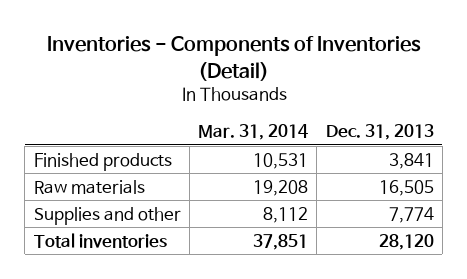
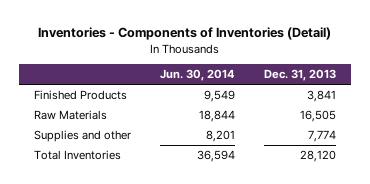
- | Mar. 31, 2014 | Dec. 31, 2013
+ | Jun. 30, 2014 | Dec. 31, 2013
- Finished products | 10,531 | 3,841
- Raw materials | 19,208 | 16,505
+ Finished Products | 9,549 | 3,841
+ Raw Materials | 18,844 | 16,505
- Total inventories | 37,851 | 28,120
+ Total Inventories | 36,594 | 28,120

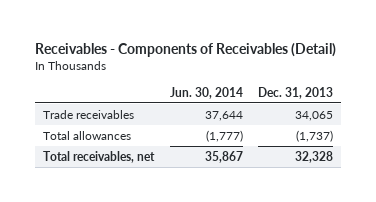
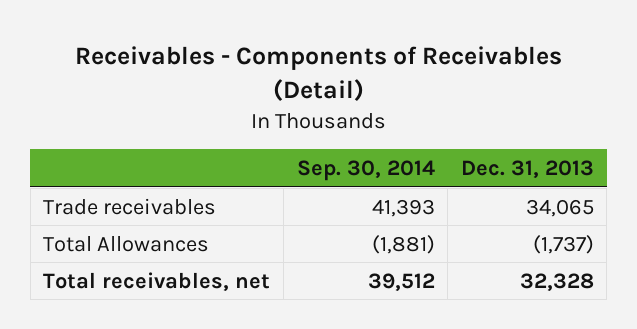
- | Jun. 30, 2014 | Dec. 31, 2013
+ | Sep. 30, 2014 | Dec. 31, 2013
- Total allowances | (1,777) | (1,737)
+ Total Allowances | (1,881) | (1,737)

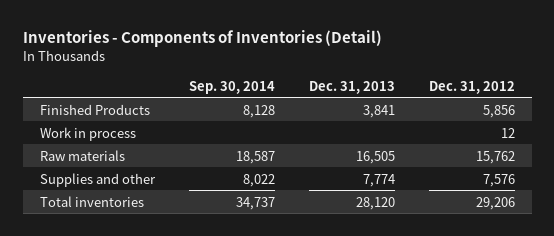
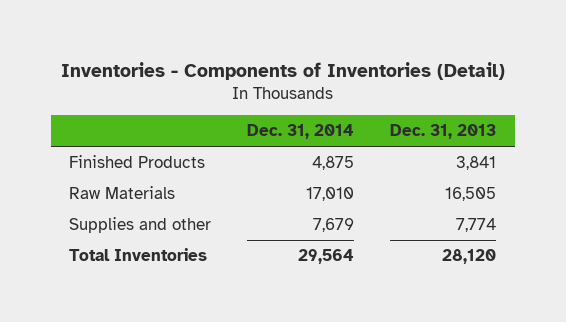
- | Sep. 30, 2014 | Dec. 31, 2013 | Dec. 31, 2012
+ | Dec. 31, 2014 | Dec. 31, 2013
- Work in process | | | 12
- Raw materials | 18,587 | 16,505 | 15,762
+ Raw Materials | 17,010 | 16,505
- Total inventories | 34,737 | 28,120 | 29,206
+ Total Inventories | 29,564 | 28,120

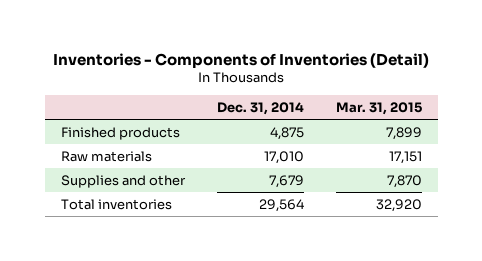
- | Dec. 31, 2014 | Dec. 31, 2013
+ | Dec. 31, 2014 | Mar. 31, 2015
- Finished Products | 4,875 | 3,841
- Raw Materials | 17,010 | 16,505
+ Finished products | 4,875 | 7,899
+ Raw materials | 17,010 | 17,151
- Total Inventories | 29,564 | 28,120
+ Total inventories | 29,564 | 32,920

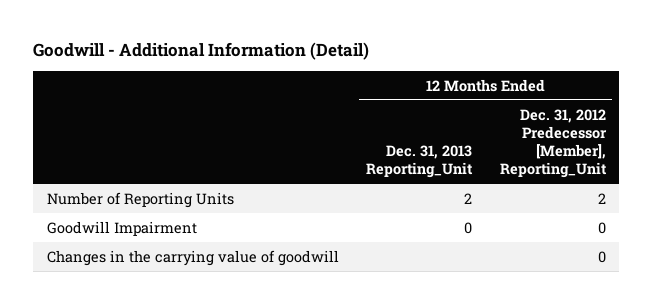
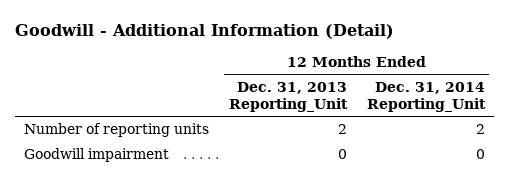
- | 12 Months Ended Dec. 31, 2013 Reporting_Unit | 12 Months Ended Dec. 31, 2012 Predecessor [Member], Reporting_Unit
+ | 12 Months Ended Dec. 31, 2013 Reporting_Unit | 12 Months Ended Dec. 31, 2014 Reporting_Unit
- Number of Reporting Units | 2 | 2
- Goodwill Impairment | 0 | 0
- Changes in the carrying value of goodwill | | 0
+ Number of reporting units | 2 | 2
+ Goodwill impairment | 0 | 0

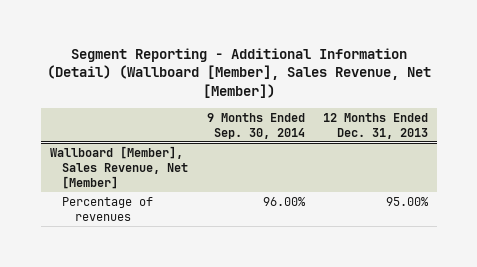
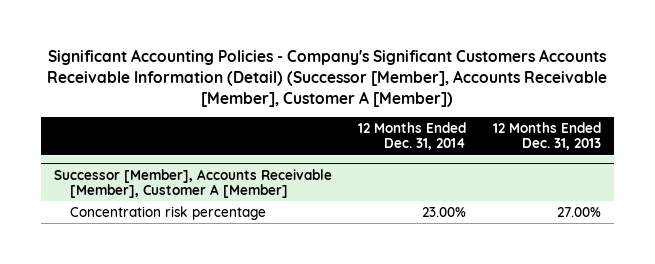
- Segment Reporting - Additional Information (Detail) (Wallboard [Member], Sales Revenue, Net [Member])
+ Significant Accounting Policies - Company's Significant Customers Accounts Receivable Information (Detail) (Successor [Member], Accounts Receivable [Member], Customer A [Member])
- | 9 Months Ended Sep. 30, 2014 | 12 Months Ended Dec. 31, 2013
+ | 12 Months Ended Dec. 31, 2014 | 12 Months Ended Dec. 31, 2013
- Wallboard [Member], Sales Revenue, Net [Member]
- Percentage of revenues | 96.00% | 95.00%
+ Successor [Member], Accounts Receivable [Member], Customer A [Member]
+ Concentration risk percentage | 23.00% | 27.00%

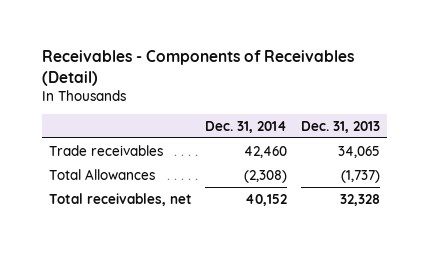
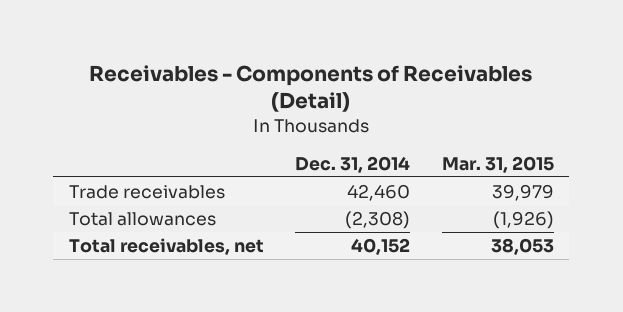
- | Dec. 31, 2014 | Dec. 31, 2013
+ | Dec. 31, 2014 | Mar. 31, 2015
- Total Allowances | (2,308) | (1,737)
+ Total allowances | (2,308) | (1,926)

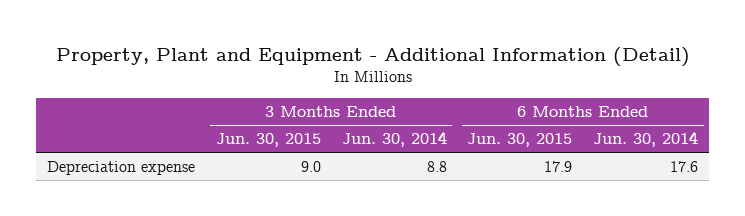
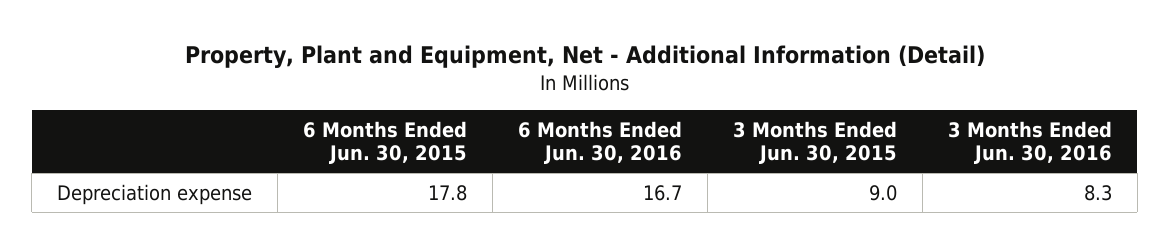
- Property, Plant and Equipment - Additional Information (Detail)
+ Property, Plant and Equipment, Net - Additional Information (Detail)
- | 3 Months Ended Jun. 30, 2015 | 3 Months Ended Jun. 30, 2014 | 6 Months Ended Jun. 30, 2015 | 6 Months Ended Jun. 30, 2014
+ | 6 Months Ended Jun. 30, 2015 | 6 Months Ended Jun. 30, 2016 | 3 Months Ended Jun. 30, 2015 | 3 Months Ended Jun. 30, 2016
- Depreciation expense | 9.0 | 8.8 | 17.9 | 17.6
+ Depreciation expense | 17.8 | 16.7 | 9.0 | 8.3

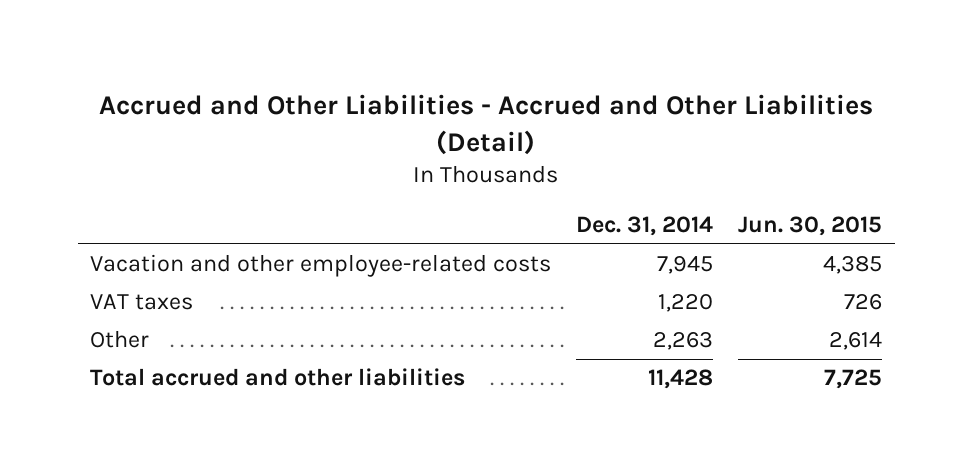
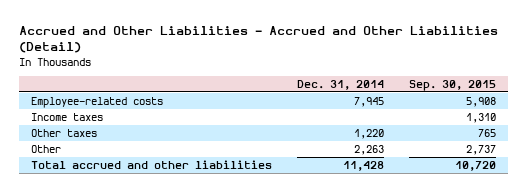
- | Dec. 31, 2014 | Jun. 30, 2015
+ | Dec. 31, 2014 | Sep. 30, 2015
- Vacation and other employee-related costs | 7,945 | 4,385
- VAT taxes | 1,220 | 726
+ Employee-related costs | 7,945 | 5,908
+ Income taxes | | 1,310
+ Other taxes | 1,220 | 765

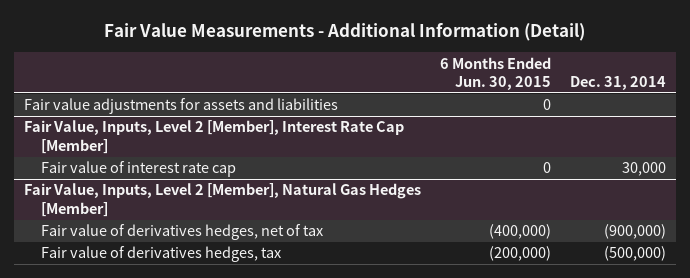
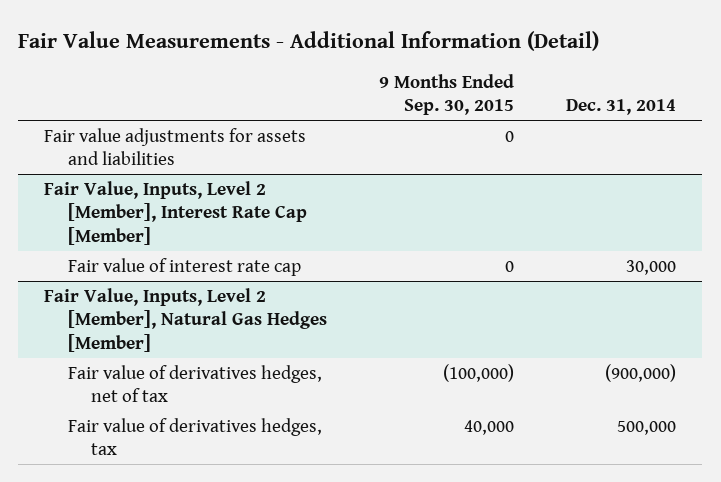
- | 6 Months Ended Jun. 30, 2015 | Dec. 31, 2014
+ | 9 Months Ended Sep. 30, 2015 | Dec. 31, 2014
@ Fair Value, Inputs, Level 2 [Member], Natural Gas Hedges [Member]
- Fair value of derivatives hedges, tax | (200,000) | (500,000)
+ Fair value of derivatives hedges, tax | 40,000 | 500,000

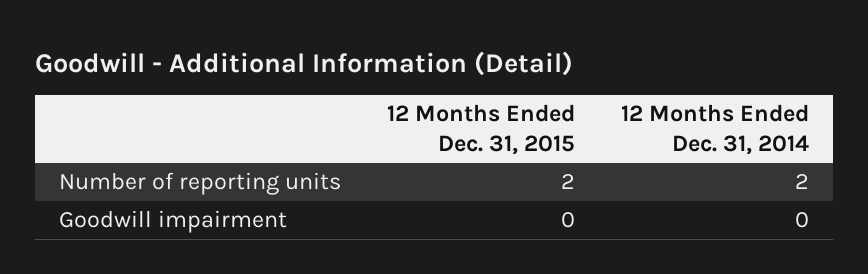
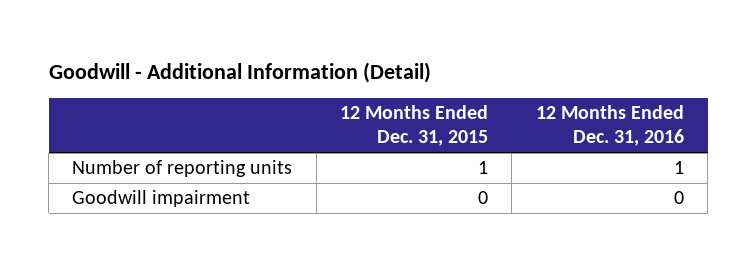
- | 12 Months Ended Dec. 31, 2015 | 12 Months Ended Dec. 31, 2014
+ | 12 Months Ended Dec. 31, 2015 | 12 Months Ended Dec. 31, 2016
- Number of reporting units | 2 | 2
+ Number of reporting units | 1 | 1

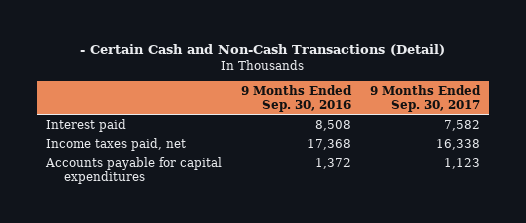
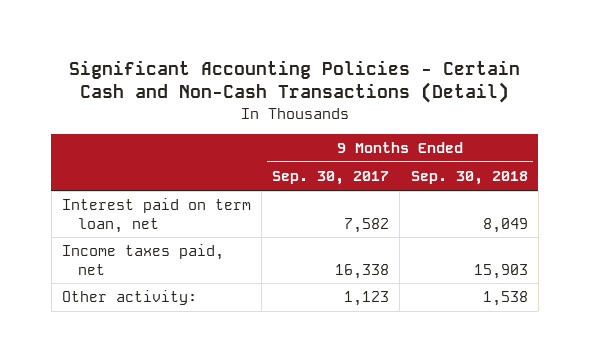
- - Certain Cash and Non-Cash Transactions (Detail)
+ Significant Accounting Policies - Certain Cash and Non-Cash Transactions (Detail)
- | 9 Months Ended Sep. 30, 2016 | 9 Months Ended Sep. 30, 2017
+ | 9 Months Ended Sep. 30, 2017 | 9 Months Ended Sep. 30, 2018
- Interest paid | 8,508 | 7,582
+ Interest paid on term loan, net | 7,582 | 8,049
- Accounts payable for capital expenditures | 1,372 | 1,123
+ Other activity: | 1,123 | 1,538

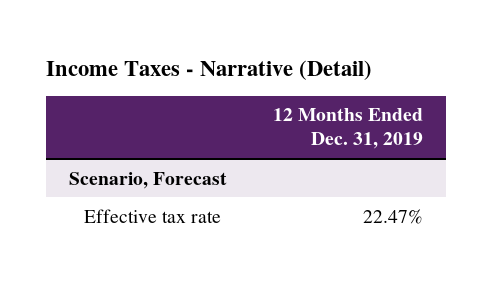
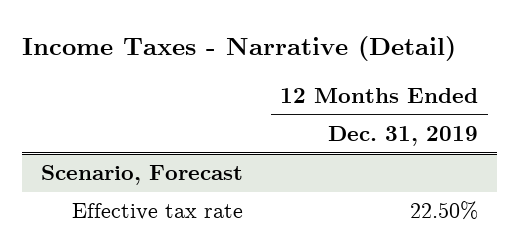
@ Scenario, Forecast
- Effective tax rate | 22.47%
+ Effective tax rate | 22.50%

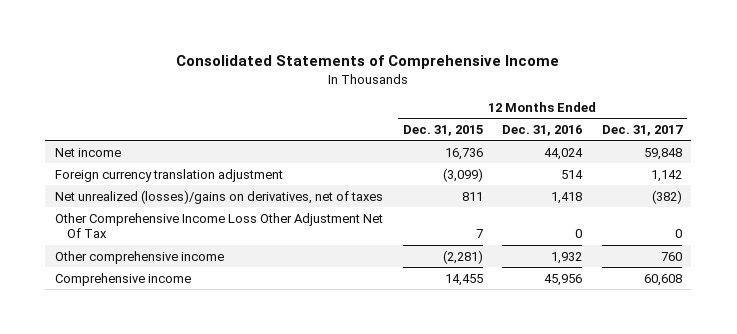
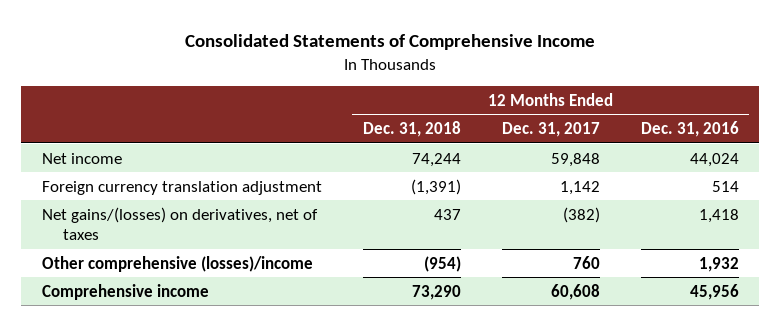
- | 12 Months Ended Dec. 31, 2015 | 12 Months Ended Dec. 31, 2016 | 12 Months Ended Dec. 31, 2017
+ | 12 Months Ended Dec. 31, 2018 | 12 Months Ended Dec. 31, 2017 | 12 Months Ended Dec. 31, 2016
- Net unrealized (losses)/gains on derivatives, net of taxes | 811 | 1,418 | (382)
- Other Comprehensive Income Loss Other Adjustment Net Of Tax | 7 | 0 | 0
- Other comprehensive income | (2,281) | 1,932 | 760
+ Net gains/(losses) on derivatives, net of taxes | 437 | (382) | 1,418
+ Other comprehensive (losses)/income | (954) | 760 | 1,932

